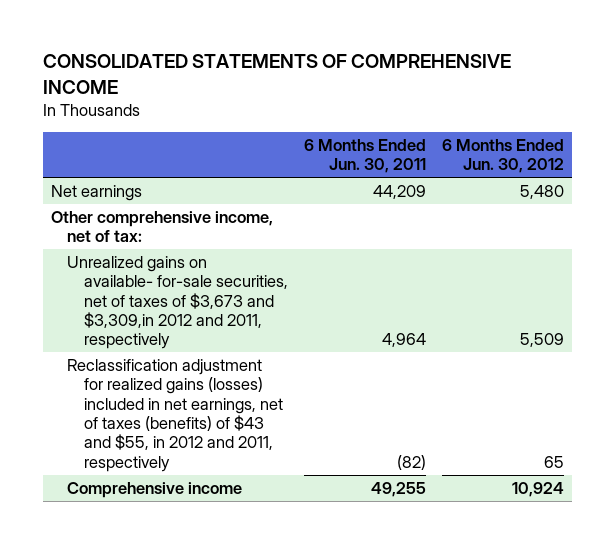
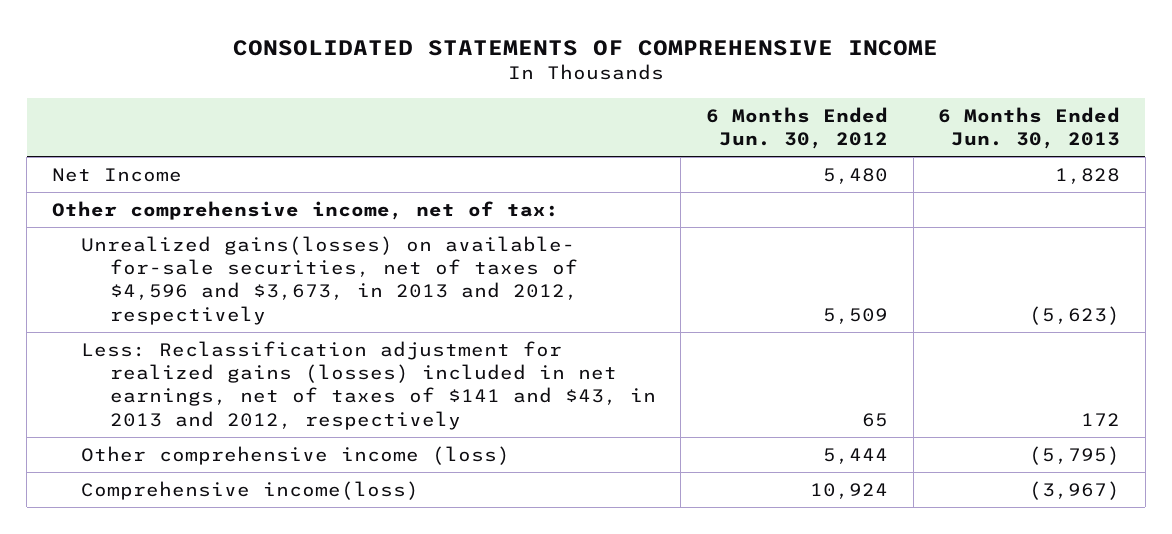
- | 6 Months Ended Jun. 30, 2011 | 6 Months Ended Jun. 30, 2012
+ | 6 Months Ended Jun. 30, 2012 | 6 Months Ended Jun. 30, 2013
- Net earnings | 44,209 | 5,480
+ Net Income | 5,480 | 1,828
- Unrealized gains on available- for-sale securities, net of taxes of $3,673 and $3,309,in 2012 and 2011, respectively | 4,964 | 5,509
- Reclassification adjustment for realized gains (losses) included in net earnings, net of taxes (benefits) of $43 and $55, in 2012 and 2011, respectively | (82) | 65
- Comprehensive income | 49,255 | 10,924
+ Unrealized gains(losses) on available- for-sale securities, net of taxes of $4,596 and $3,673, in 2013 and 2012, respectively | 5,509 | (5,623)
+ Less: Reclassification adjustment for realized gains (losses) included in net earnings, net of taxes of $141 and $43, in 2013 and 2012, respectively | 65 | 172
+ Other comprehensive income (loss) | 5,444 | (5,795)
+ Comprehensive income(loss) | 10,924 | (3,967)

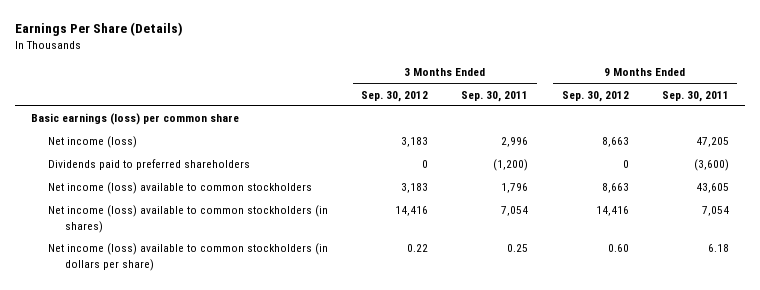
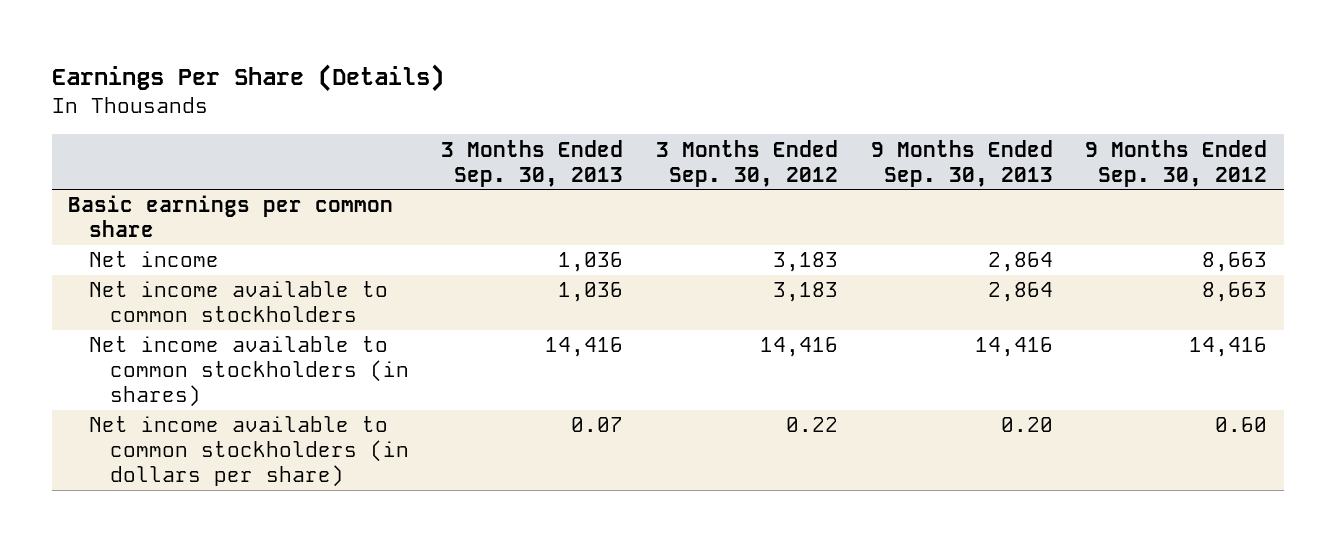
- | 3 Months Ended Sep. 30, 2012 | 3 Months Ended Sep. 30, 2011 | 9 Months Ended Sep. 30, 2012 | 9 Months Ended Sep. 30, 2011
+ | 3 Months Ended Sep. 30, 2013 | 3 Months Ended Sep. 30, 2012 | 9 Months Ended Sep. 30, 2013 | 9 Months Ended Sep. 30, 2012
- Basic earnings (loss) per common share
- Net income (loss) | 3,183 | 2,996 | 8,663 | 47,205
- Dividends paid to preferred shareholders | 0 | (1,200) | 0 | (3,600)
- Net income (loss) available to common stockholders | 3,183 | 1,796 | 8,663 | 43,605
- Net income (loss) available to common stockholders (in shares) | 14,416 | 7,054 | 14,416 | 7,054
- Net income (loss) available to common stockholders (in dollars per share) | 0.22 | 0.25 | 0.60 | 6.18
+ Basic earnings per common share
+ Net income | 1,036 | 3,183 | 2,864 | 8,663
+ Net income available to common stockholders | 1,036 | 3,183 | 2,864 | 8,663
+ Net income available to common stockholders (in shares) | 14,416 | 14,416 | 14,416 | 14,416
+ Net income available to common stockholders (in dollars per share) | 0.07 | 0.22 | 0.20 | 0.60

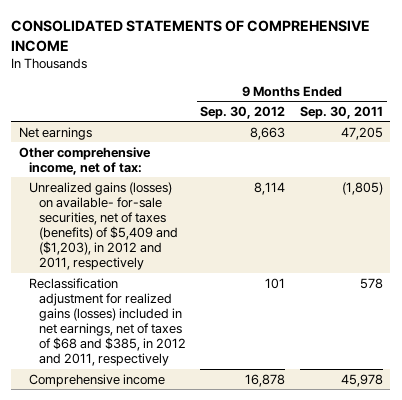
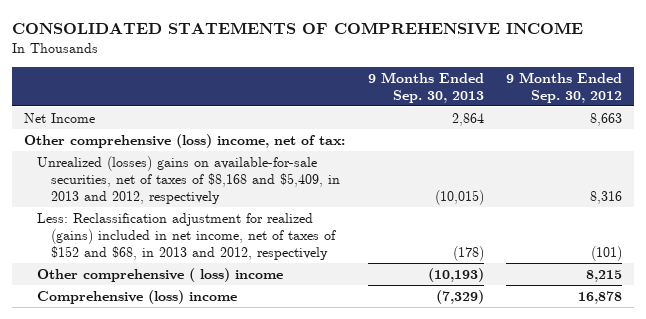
- | 9 Months Ended Sep. 30, 2012 | 9 Months Ended Sep. 30, 2011
+ | 9 Months Ended Sep. 30, 2013 | 9 Months Ended Sep. 30, 2012
- Net earnings | 8,663 | 47,205
- Other comprehensive income, net of tax:
- Unrealized gains (losses) on available- for-sale securities, net of taxes (benefits) of $5,409 and ($1,203), in 2012 and 2011, respectively | 8,114 | (1,805)
- Reclassification adjustment for realized gains (losses) included in net earnings, net of taxes of $68 and $385, in 2012 and 2011, respectively | 101 | 578
- Comprehensive income | 16,878 | 45,978
+ Net Income | 2,864 | 8,663
+ Other comprehensive (loss) income, net of tax:
+ Unrealized (losses) gains on available-for-sale securities, net of taxes of $8,168 and $5,409, in 2013 and 2012, respectively | (10,015) | 8,316
+ Less: Reclassification adjustment for realized (gains) included in net income, net of taxes of $152 and $68, in 2013 and 2012, respectively | (178) | (101)
+ Other comprehensive ( loss) income | (10,193) | 8,215
+ Comprehensive (loss) income | (7,329) | 16,878

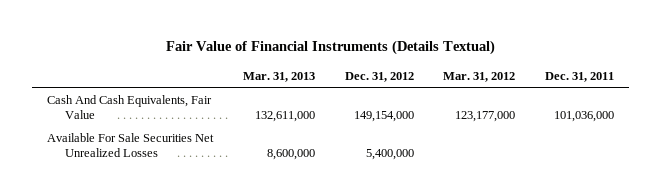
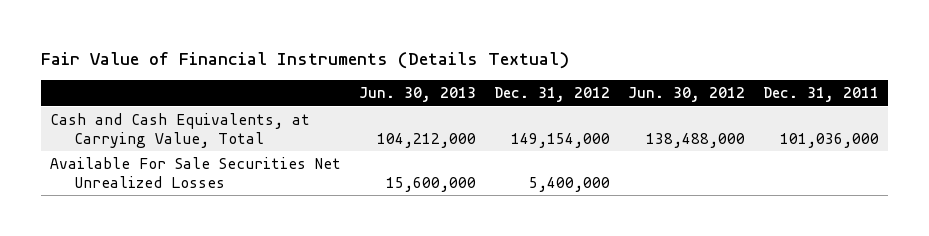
- | Mar. 31, 2013 | Dec. 31, 2012 | Mar. 31, 2012 | Dec. 31, 2011
+ | Jun. 30, 2013 | Dec. 31, 2012 | Jun. 30, 2012 | Dec. 31, 2011
- Cash And Cash Equivalents, Fair Value | 132,611,000 | 149,154,000 | 123,177,000 | 101,036,000
+ Cash and Cash Equivalents, at Carrying Value, Total | 104,212,000 | 149,154,000 | 138,488,000 | 101,036,000

